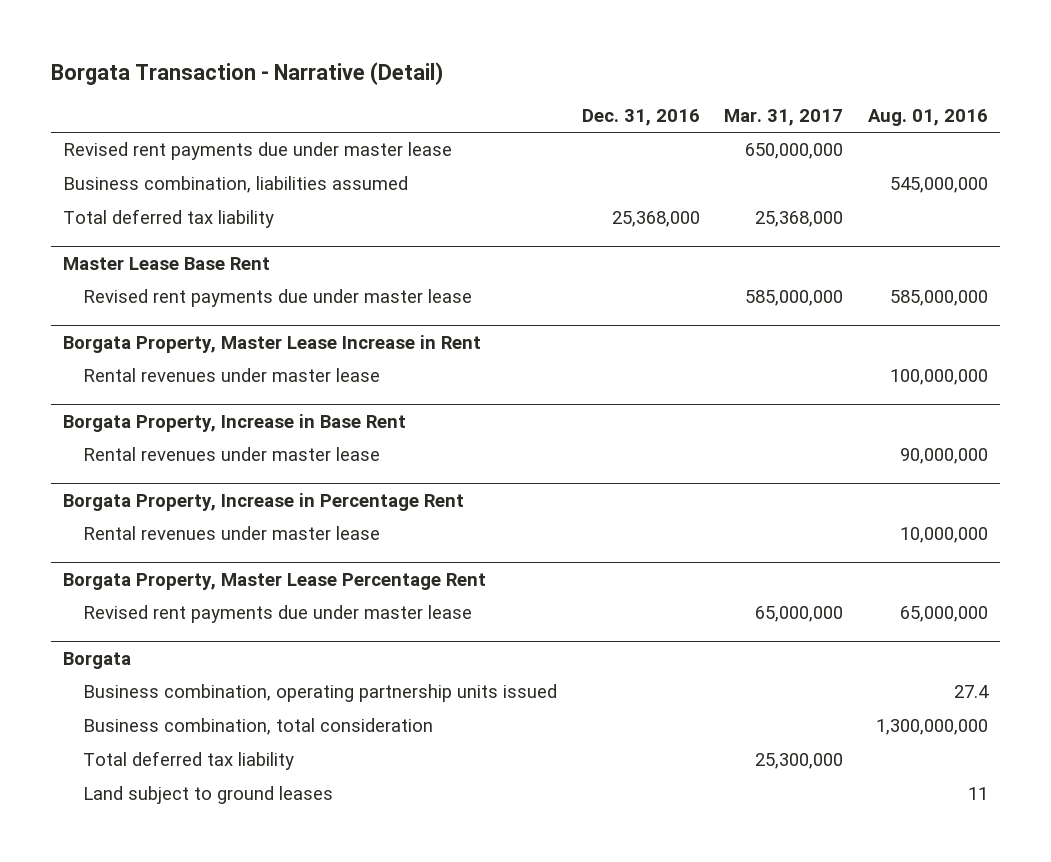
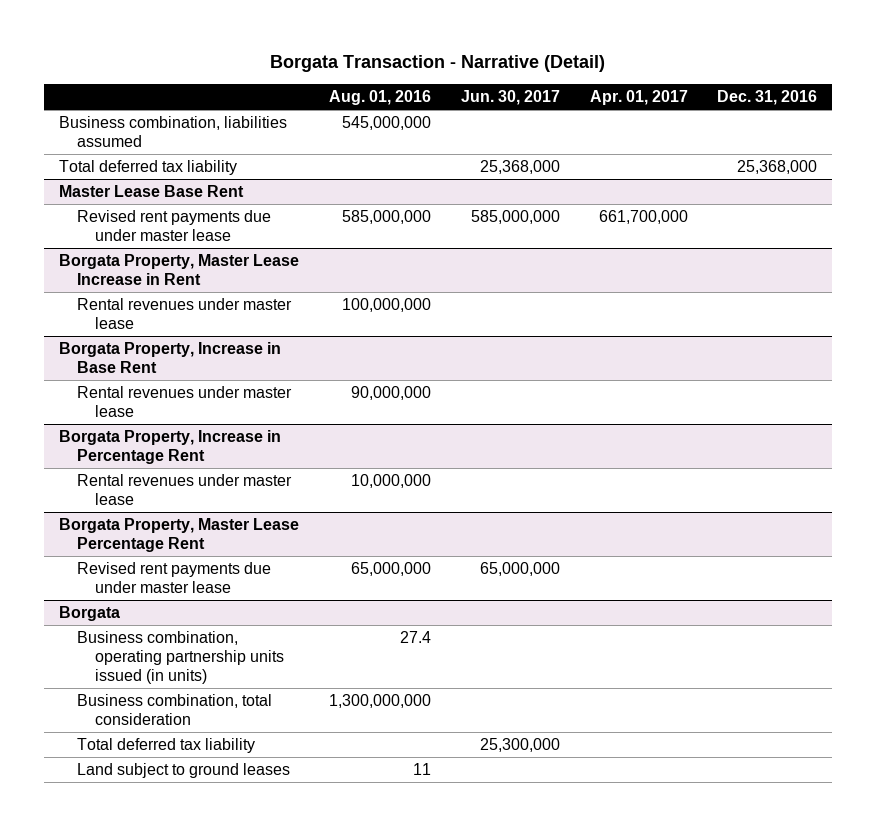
- | Dec. 31, 2016 | Mar. 31, 2017 | Aug. 01, 2016
+ | Aug. 01, 2016 | Jun. 30, 2017 | Apr. 01, 2017 | Dec. 31, 2016
- Revised rent payments due under master lease | | 650,000,000 |
@ Borgata
- Business combination, operating partnership units issued | | | 27.4
+ Business combination, operating partnership units issued (in units) | 27.4 | | |

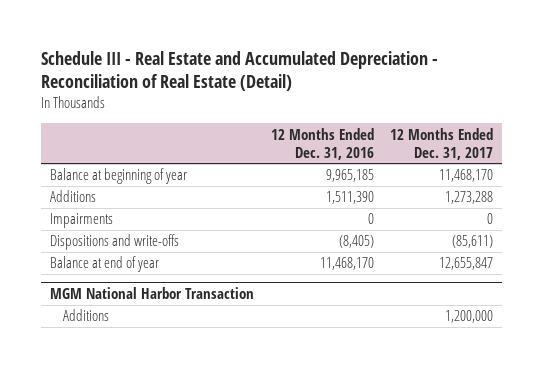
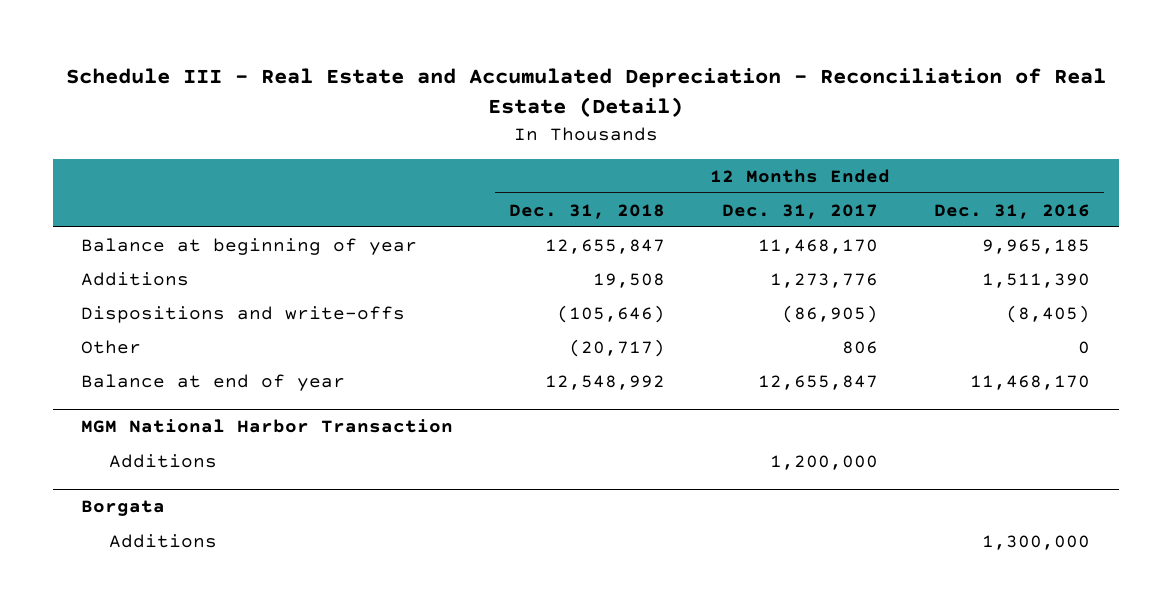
- | 12 Months Ended Dec. 31, 2016 | 12 Months Ended Dec. 31, 2017
+ | 12 Months Ended Dec. 31, 2018 | 12 Months Ended Dec. 31, 2017 | 12 Months Ended Dec. 31, 2016
- Additions | 1,511,390 | 1,273,288
- Impairments | 0 | 0
- Dispositions and write-offs | (8,405) | (85,611)
+ Additions | 19,508 | 1,273,776 | 1,511,390
+ Dispositions and write-offs | (105,646) | (86,905) | (8,405)
+ Other | (20,717) | 806 | 0
+ Borgata
+ Additions | | | 1,300,000

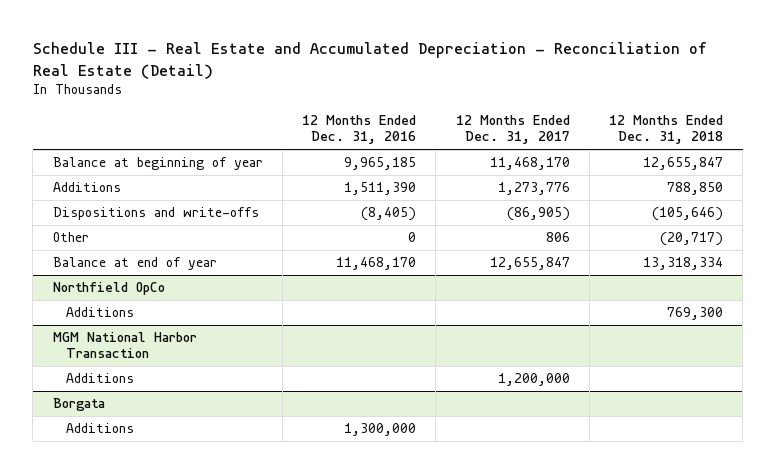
- | 12 Months Ended Dec. 31, 2018 | 12 Months Ended Dec. 31, 2017 | 12 Months Ended Dec. 31, 2016
+ | 12 Months Ended Dec. 31, 2016 | 12 Months Ended Dec. 31, 2017 | 12 Months Ended Dec. 31, 2018
- Additions | 19,508 | 1,273,776 | 1,511,390
+ Additions | 1,511,390 | 1,273,776 | 788,850
- Balance at end of year | 12,548,992 | 12,655,847 | 11,468,170
+ Balance at end of year | 11,468,170 | 12,655,847 | 13,318,334
+ Northfield OpCo
+ Additions | | | 769,300

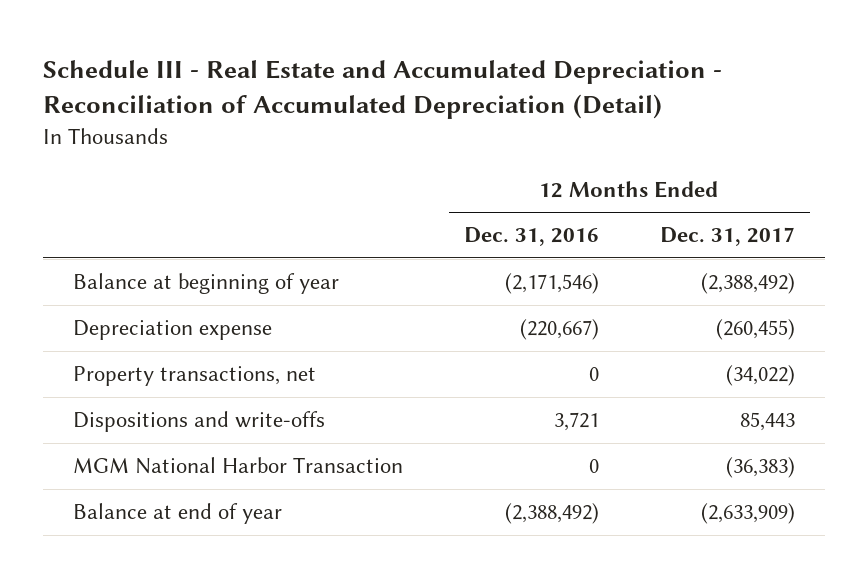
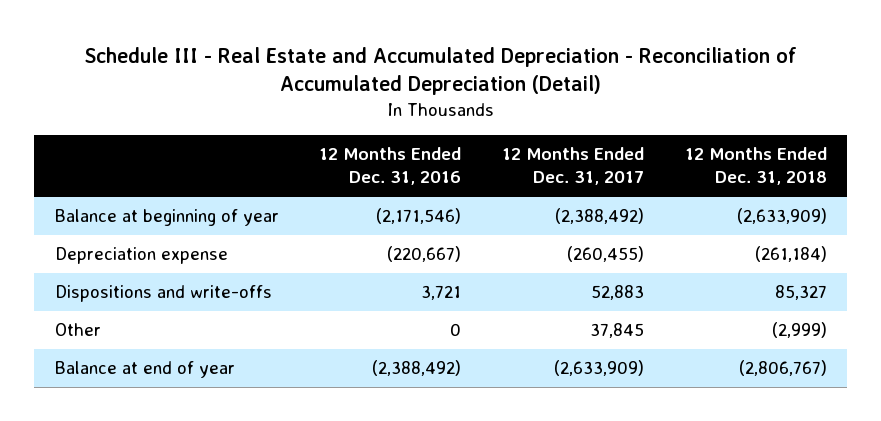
- | 12 Months Ended Dec. 31, 2016 | 12 Months Ended Dec. 31, 2017
+ | 12 Months Ended Dec. 31, 2016 | 12 Months Ended Dec. 31, 2017 | 12 Months Ended Dec. 31, 2018
- Property transactions, net | 0 | (34,022)
- Dispositions and write-offs | 3,721 | 85,443
- MGM National Harbor Transaction | 0 | (36,383)
+ Dispositions and write-offs | 3,721 | 52,883 | 85,327
+ Other | 0 | 37,845 | (2,999)

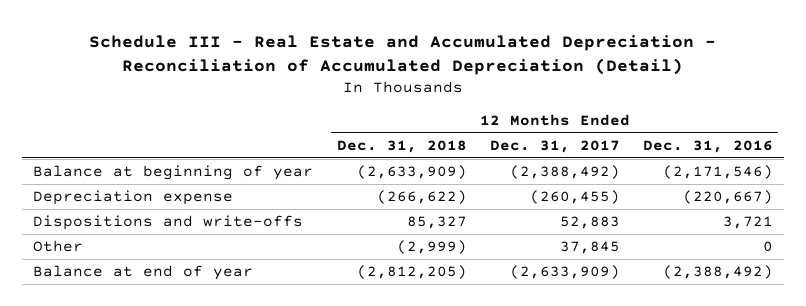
- | 12 Months Ended Dec. 31, 2016 | 12 Months Ended Dec. 31, 2017 | 12 Months Ended Dec. 31, 2018
+ | 12 Months Ended Dec. 31, 2018 | 12 Months Ended Dec. 31, 2017 | 12 Months Ended Dec. 31, 2016
- Depreciation expense | (220,667) | (260,455) | (261,184)
+ Depreciation expense | (266,622) | (260,455) | (220,667)
- Balance at end of year | (2,388,492) | (2,633,909) | (2,806,767)
+ Balance at end of year | (2,812,205) | (2,633,909) | (2,388,492)

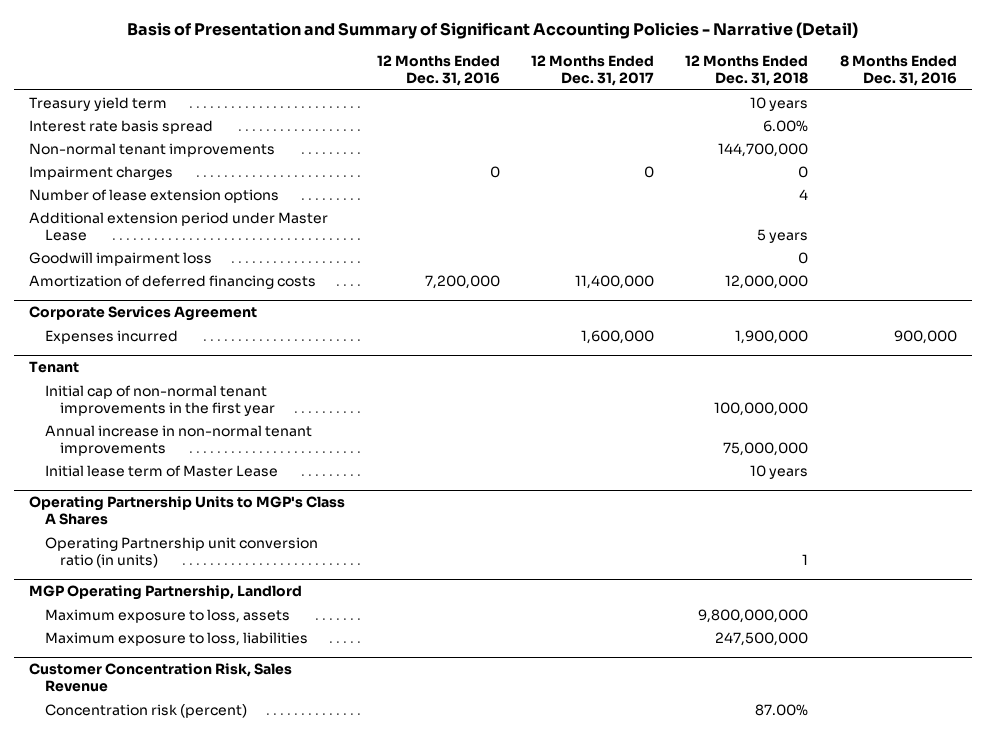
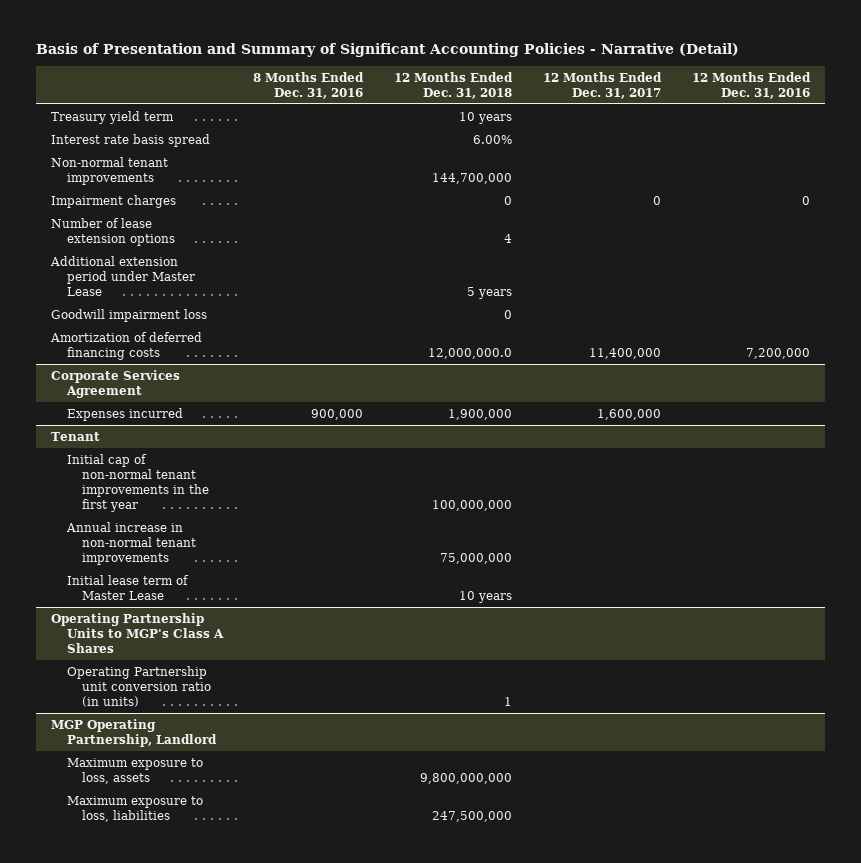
- | 12 Months Ended Dec. 31, 2016 | 12 Months Ended Dec. 31, 2017 | 12 Months Ended Dec. 31, 2018 | 8 Months Ended Dec. 31, 2016
+ | 8 Months Ended Dec. 31, 2016 | 12 Months Ended Dec. 31, 2018 | 12 Months Ended Dec. 31, 2017 | 12 Months Ended Dec. 31, 2016
- Amortization of deferred financing costs | 7,200,000 | 11,400,000 | 12,000,000 |
+ Amortization of deferred financing costs | | 12,000,000.0 | 11,400,000 | 7,200,000
- Customer Concentration Risk, Sales Revenue
- Concentration risk (percent) | | | 87.00% |

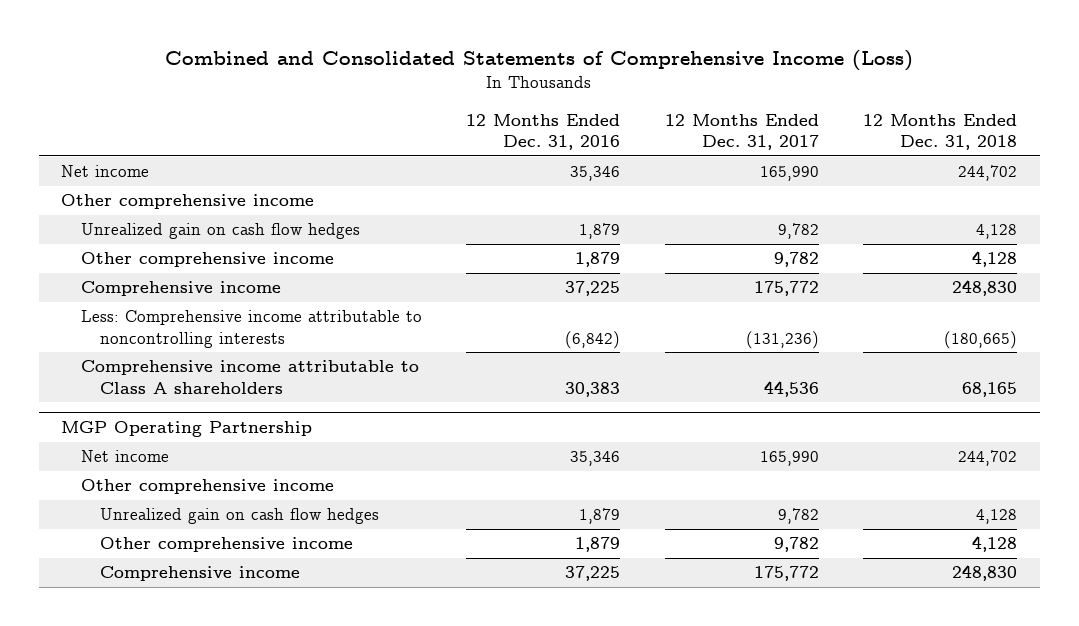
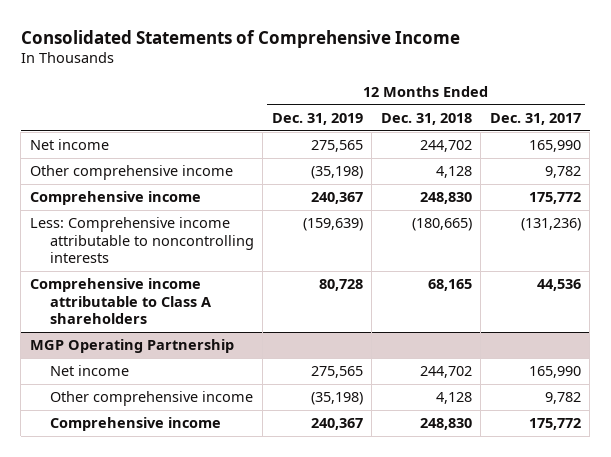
- Combined and Consolidated Statements of Comprehensive Income (Loss)
+ Consolidated Statements of Comprehensive Income
- | 12 Months Ended Dec. 31, 2016 | 12 Months Ended Dec. 31, 2017 | 12 Months Ended Dec. 31, 2018
+ | 12 Months Ended Dec. 31, 2019 | 12 Months Ended Dec. 31, 2018 | 12 Months Ended Dec. 31, 2017
- Other comprehensive income
- Unrealized gain on cash flow hedges | 1,879 | 9,782 | 4,128
@ MGP Operating Partnership
- Other comprehensive income
- Unrealized gain on cash flow hedges | 1,879 | 9,782 | 4,128

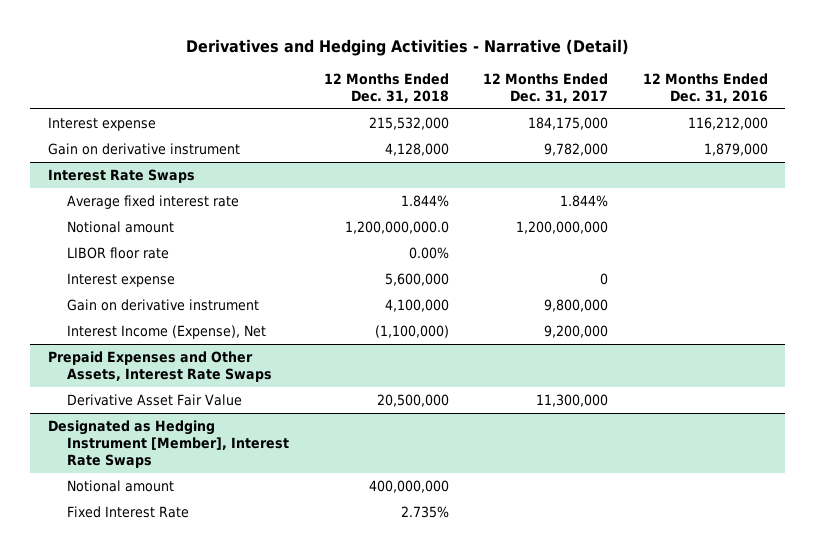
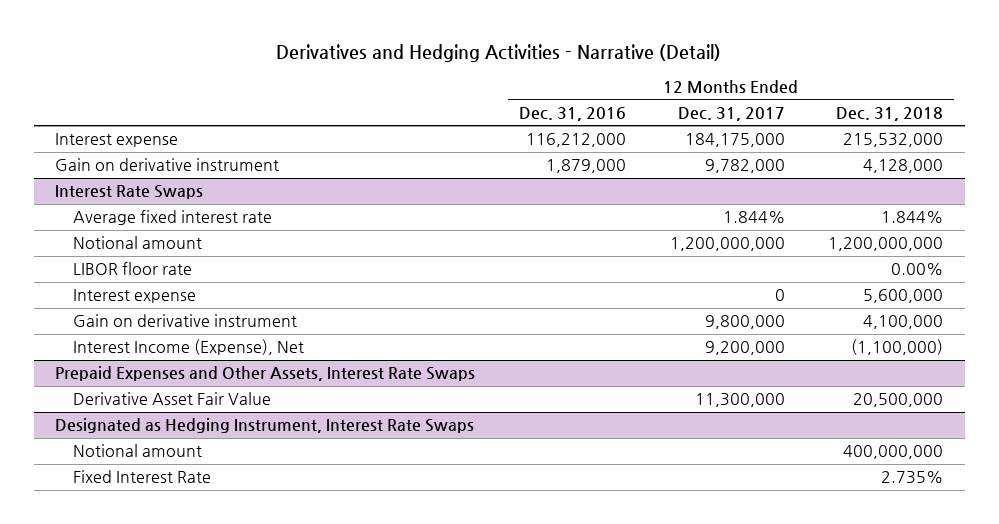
- | 12 Months Ended Dec. 31, 2018 | 12 Months Ended Dec. 31, 2017 | 12 Months Ended Dec. 31, 2016
+ | 12 Months Ended Dec. 31, 2016 | 12 Months Ended Dec. 31, 2017 | 12 Months Ended Dec. 31, 2018
@ Interest Rate Swaps
- Notional amount | 1,200,000,000.0 | 1,200,000,000 |
+ Notional amount | | 1,200,000,000 | 1,200,000,000
- Designated as Hedging Instrument [Member], Interest Rate Swaps
+ Designated as Hedging Instrument, Interest Rate Swaps

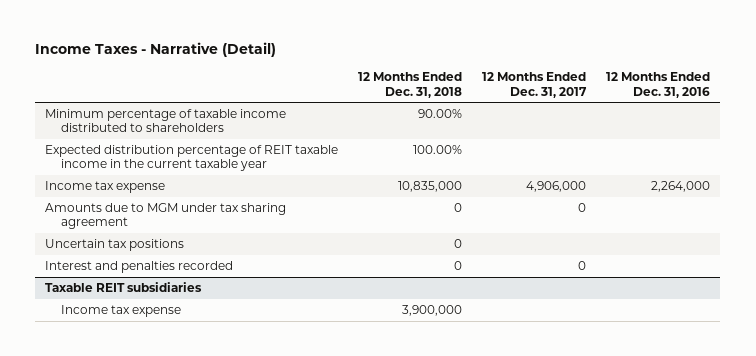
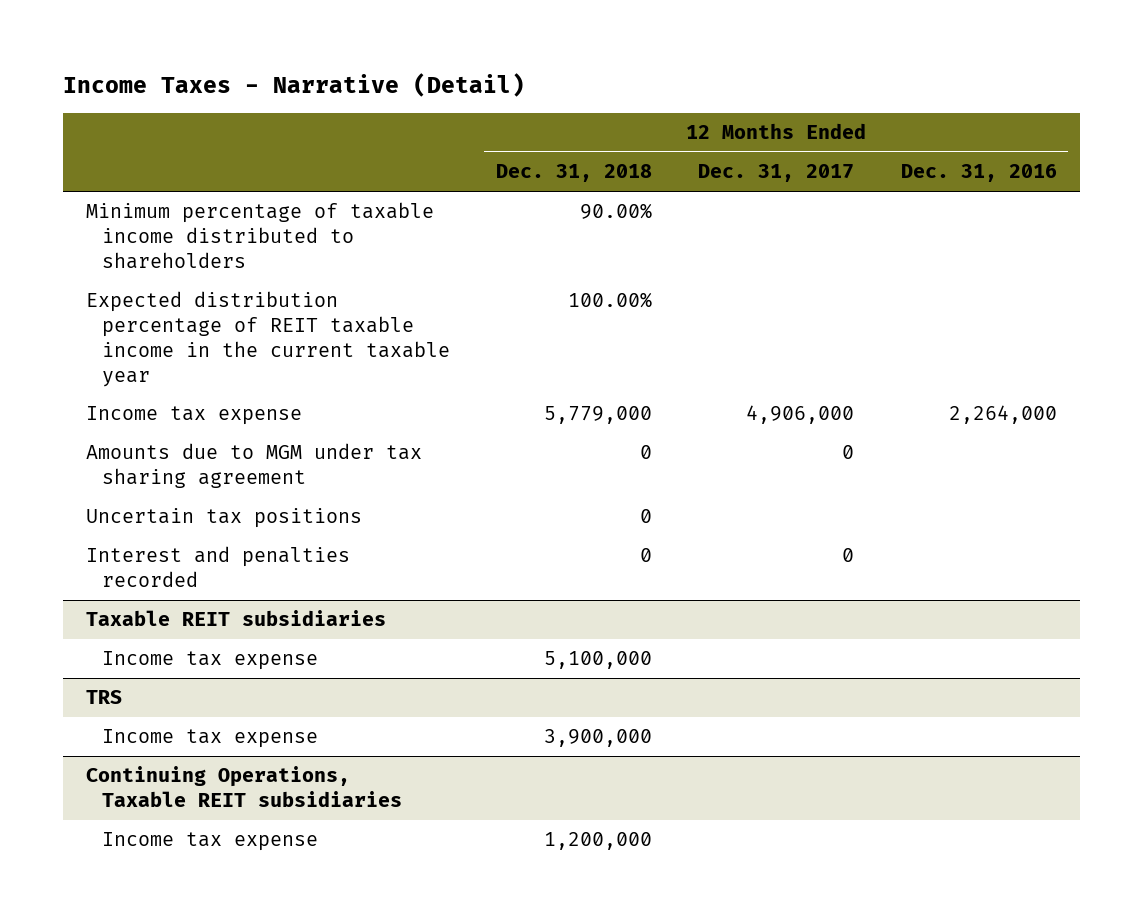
- Income tax expense | 10,835,000 | 4,906,000 | 2,264,000
+ Income tax expense | 5,779,000 | 4,906,000 | 2,264,000
@ Taxable REIT subsidiaries
+ Income tax expense | 5,100,000 | |
+ TRS
+ Continuing Operations, Taxable REIT subsidiaries
+ Income tax expense | 1,200,000 | |

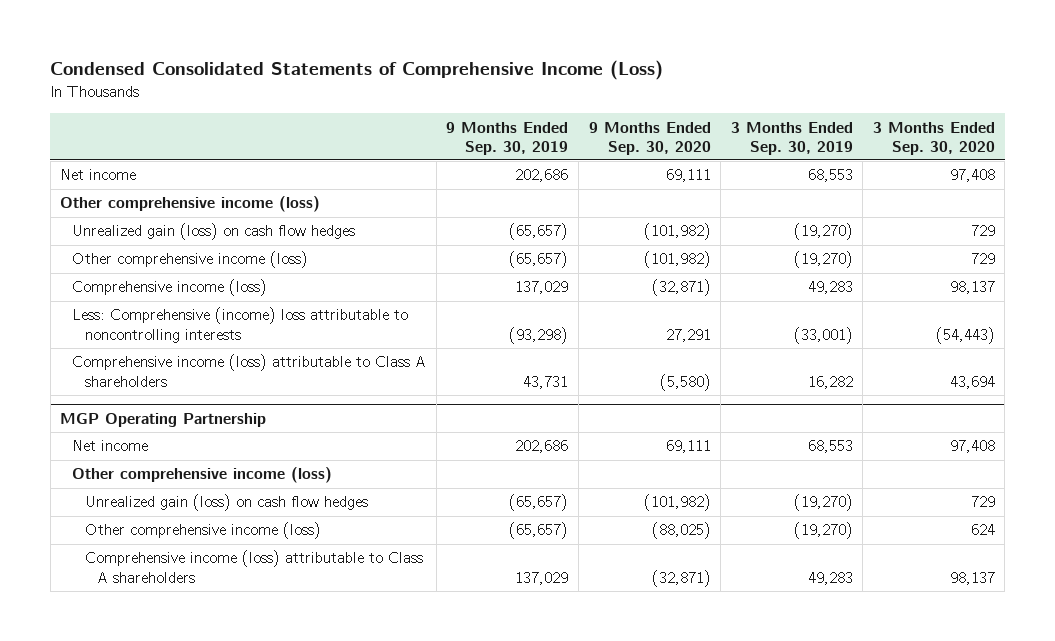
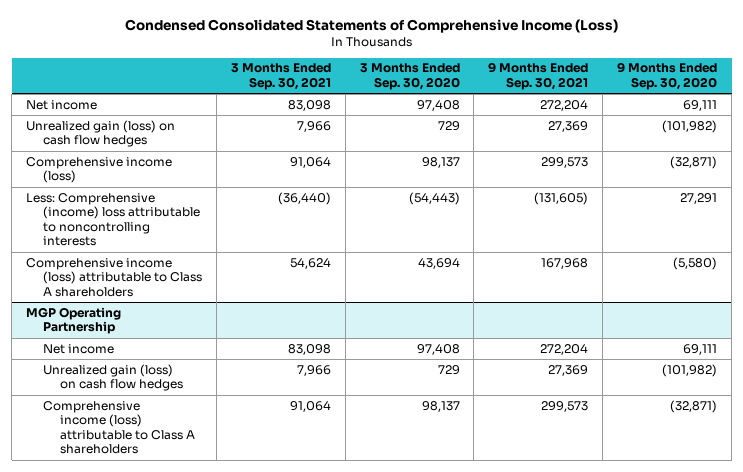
- | 9 Months Ended Sep. 30, 2019 | 9 Months Ended Sep. 30, 2020 | 3 Months Ended Sep. 30, 2019 | 3 Months Ended Sep. 30, 2020
+ | 3 Months Ended Sep. 30, 2021 | 3 Months Ended Sep. 30, 2020 | 9 Months Ended Sep. 30, 2021 | 9 Months Ended Sep. 30, 2020
- Other comprehensive income (loss)
- Other comprehensive income (loss) | (65,657) | (101,982) | (19,270) | 729
@ MGP Operating Partnership
- Other comprehensive income (loss)
- Other comprehensive income (loss) | (65,657) | (88,025) | (19,270) | 624

